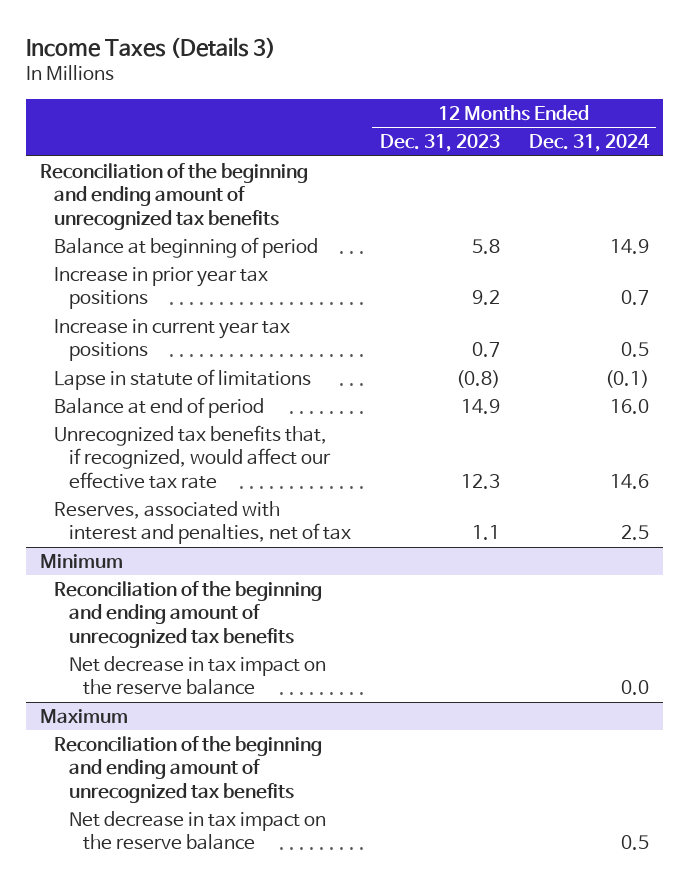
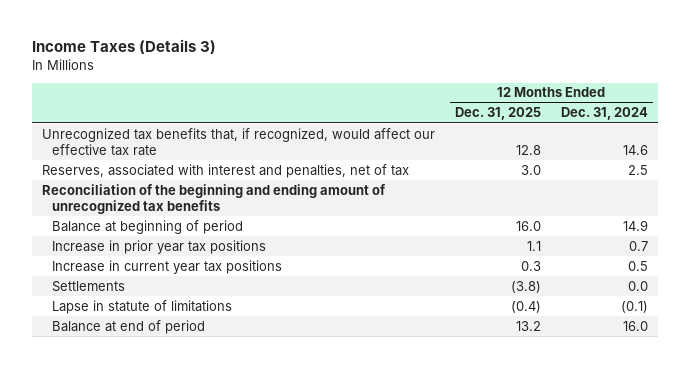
- | 12 Months Ended Dec. 31, 2023 | 12 Months Ended Dec. 31, 2024
+ | 12 Months Ended Dec. 31, 2025 | 12 Months Ended Dec. 31, 2024
moved up: Unrecognized tax benefits that, if recognized, would affect our effective tax rate | 12.8 | 14.6
moved up: Reserves, associated with interest and penalties, net of tax | 3.0 | 2.5
+ Settlements | (3.8) | 0.0
- Minimum
- Reconciliation of the beginning and ending amount of unrecognized tax benefits
- Net decrease in tax impact on the reserve balance | | 0.0
- Maximum
- Reconciliation of the beginning and ending amount of unrecognized tax benefits
- Net decrease in tax impact on the reserve balance | | 0.5

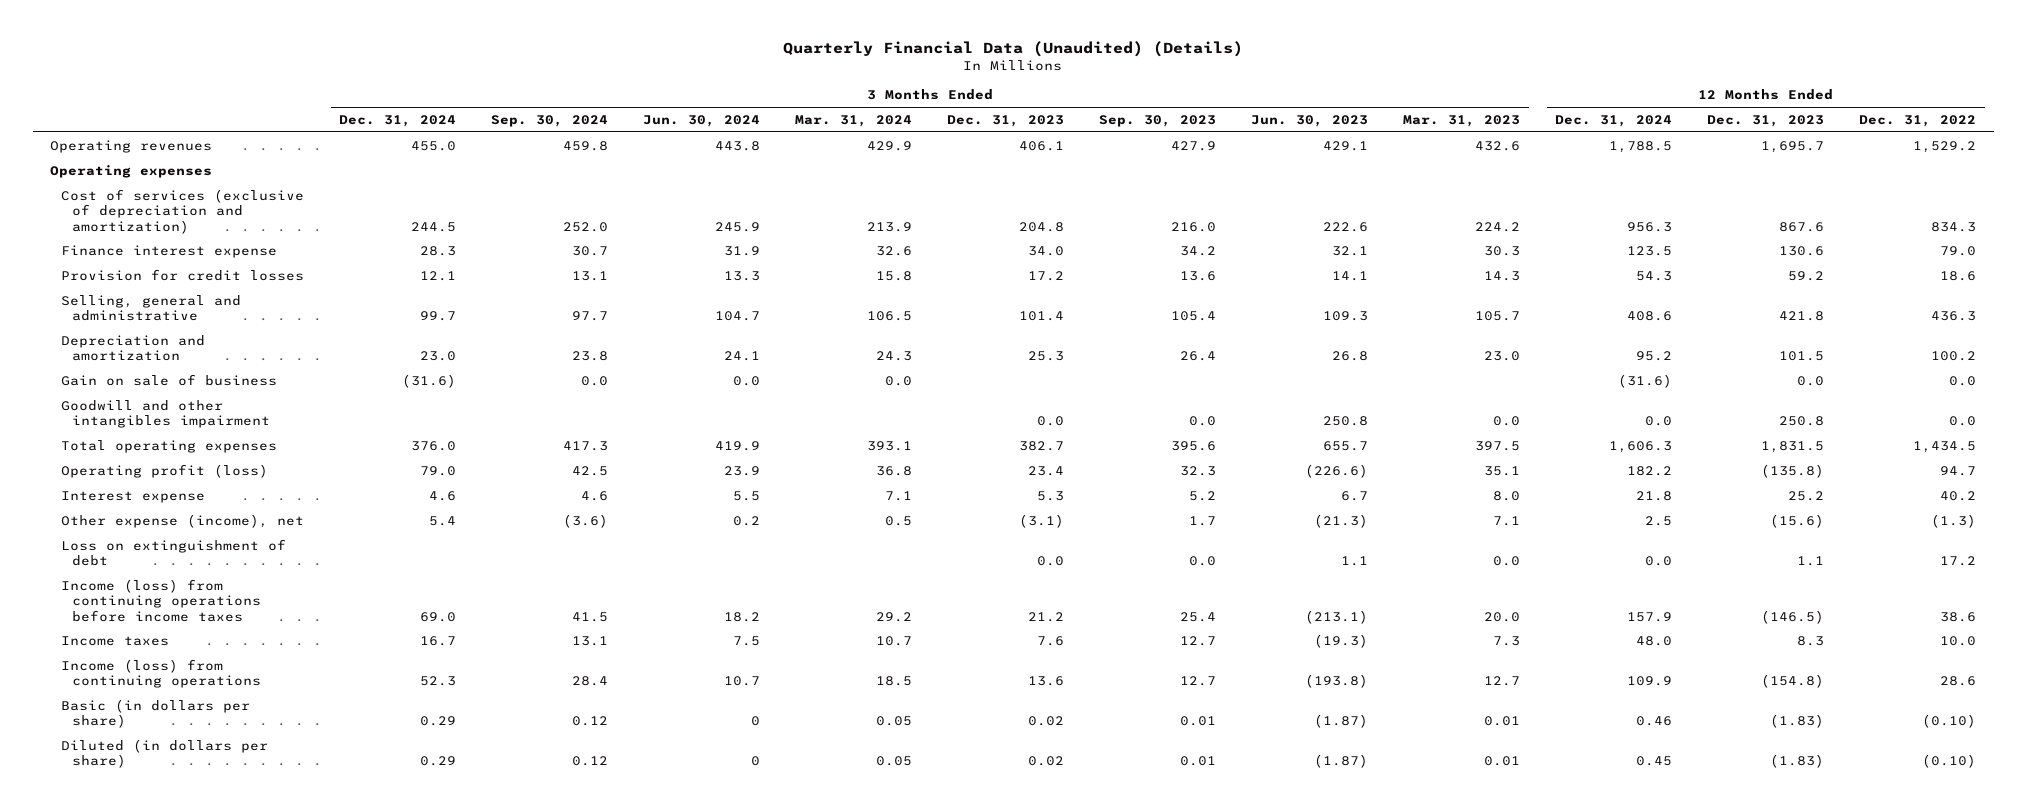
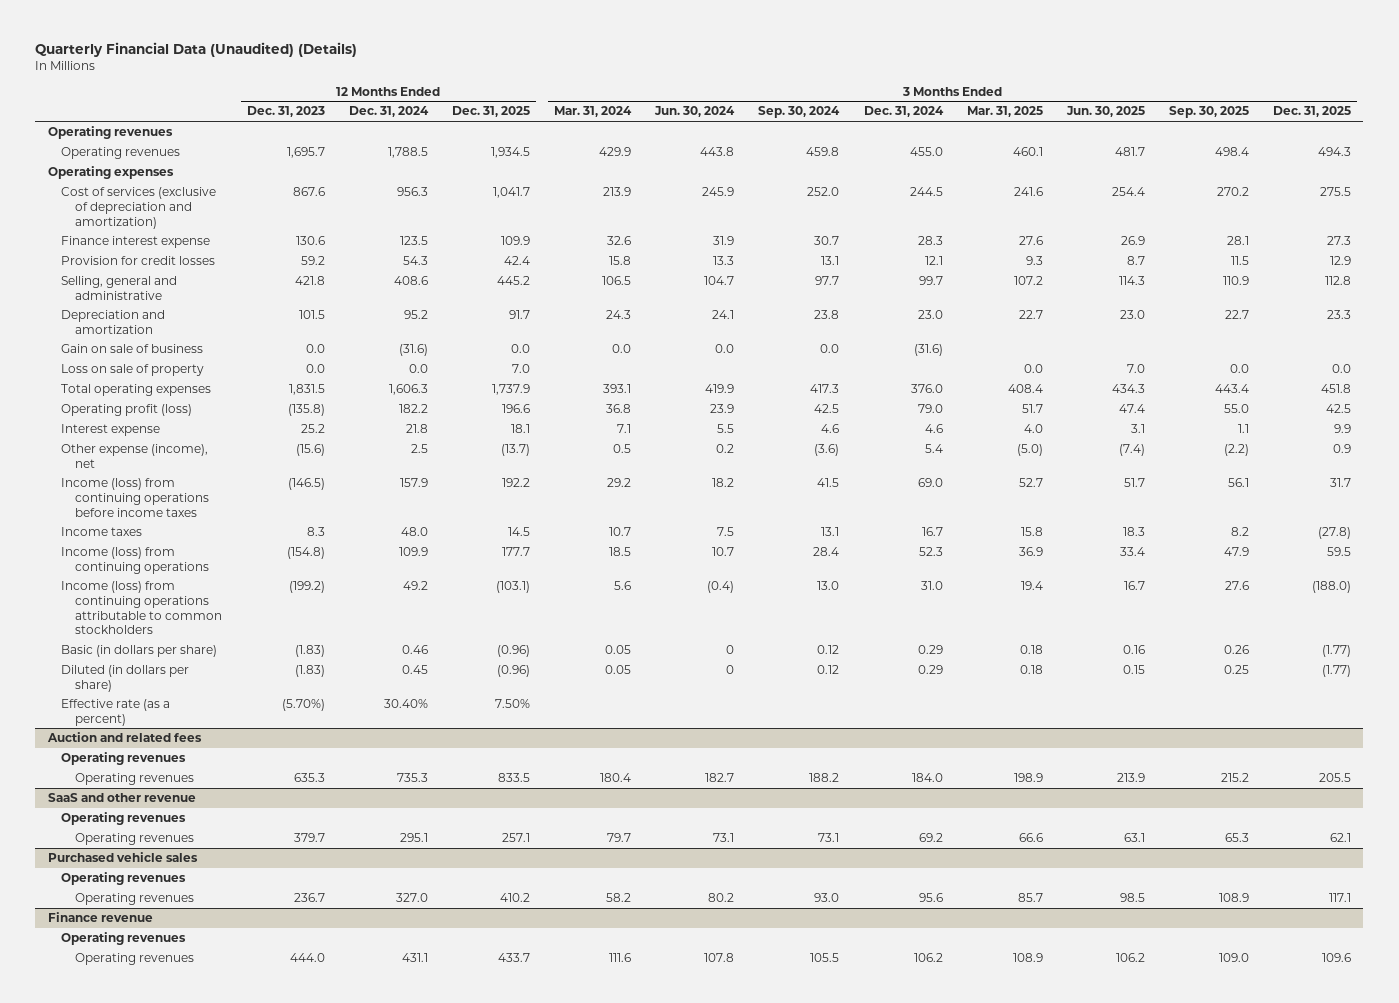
- | 3 Months Ended Dec. 31, 2024 | 3 Months Ended Sep. 30, 2024 | 3 Months Ended Jun. 30, 2024 | 3 Months Ended Mar. 31, 2024 | 3 Months Ended Dec. 31, 2023 | 3 Months Ended Sep. 30, 2023 | 3 Months Ended Jun. 30, 2023 | 3 Months Ended Mar. 31, 2023 | 12 Months Ended Dec. 31, 2024 | 12 Months Ended Dec. 31, 2023 | 12 Months Ended Dec. 31, 2022
+ | 12 Months Ended Dec. 31, 2023 | 12 Months Ended Dec. 31, 2024 | 12 Months Ended Dec. 31, 2025 | 3 Months Ended Mar. 31, 2024 | 3 Months Ended Jun. 30, 2024 | 3 Months Ended Sep. 30, 2024 | 3 Months Ended Dec. 31, 2024 | 3 Months Ended Mar. 31, 2025 | 3 Months Ended Jun. 30, 2025 | 3 Months Ended Sep. 30, 2025 | 3 Months Ended Dec. 31, 2025
+ Operating revenues
- Goodwill and other intangibles impairment | | | | | 0.0 | 0.0 | 250.8 | 0.0 | 0.0 | 250.8 | 0.0
+ Loss on sale of property | 0.0 | 0.0 | 7.0 | | | | | 0.0 | 7.0 | 0.0 | 0.0
- Loss on extinguishment of debt | | | | | 0.0 | 0.0 | 1.1 | 0.0 | 0.0 | 1.1 | 17.2
+ Income (loss) from continuing operations attributable to common stockholders | (199.2) | 49.2 | (103.1) | 5.6 | (0.4) | 13.0 | 31.0 | 19.4 | 16.7 | 27.6 | (188.0)
+ Effective rate (as a percent) | (5.70%) | 30.40% | 7.50% | | | | | | | |
+ Auction and related fees
+ Operating revenues
+ Operating revenues | 635.3 | 735.3 | 833.5 | 180.4 | 182.7 | 188.2 | 184.0 | 198.9 | 213.9 | 215.2 | 205.5
+ SaaS and other revenue
+ Operating revenues
+ Operating revenues | 379.7 | 295.1 | 257.1 | 79.7 | 73.1 | 73.1 | 69.2 | 66.6 | 63.1 | 65.3 | 62.1
+ Purchased vehicle sales
+ Operating revenues
+ Operating revenues | 236.7 | 327.0 | 410.2 | 58.2 | 80.2 | 93.0 | 95.6 | 85.7 | 98.5 | 108.9 | 117.1
+ Finance revenue
+ Operating revenues
+ Operating revenues | 444.0 | 431.1 | 433.7 | 111.6 | 107.8 | 105.5 | 106.2 | 108.9 | 106.2 | 109.0 | 109.6

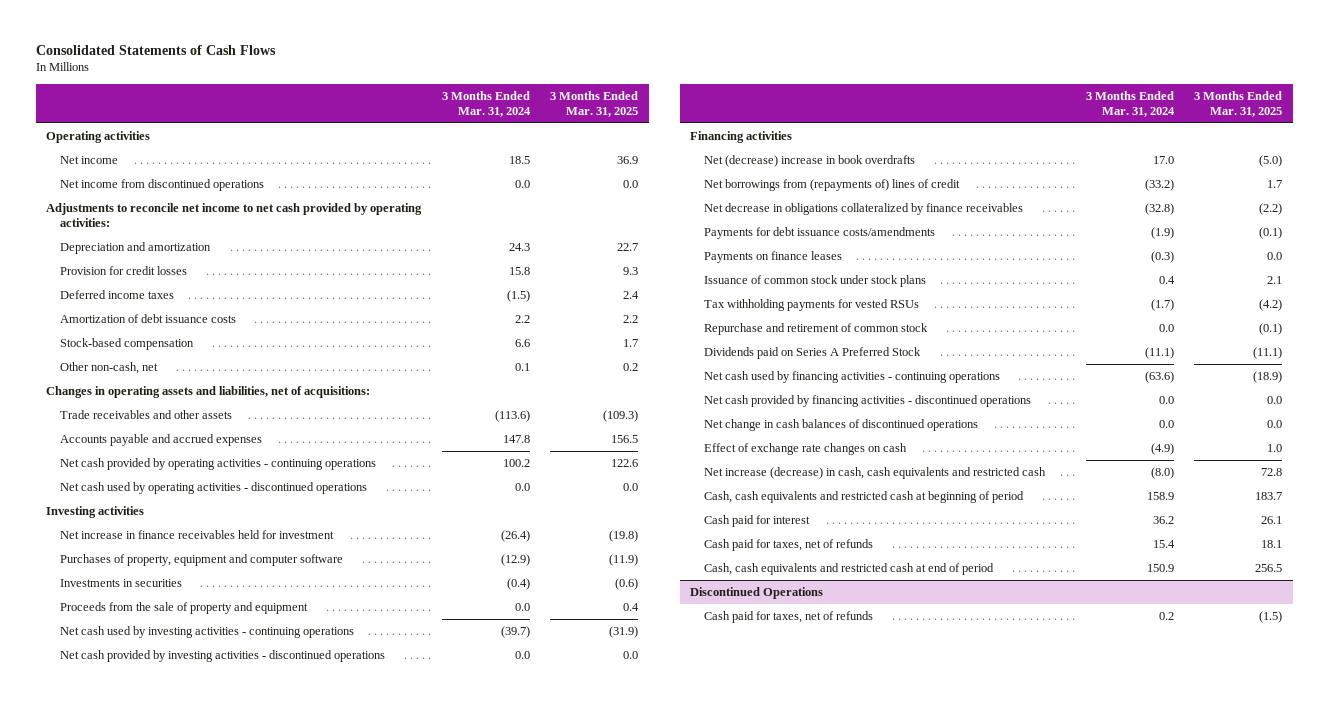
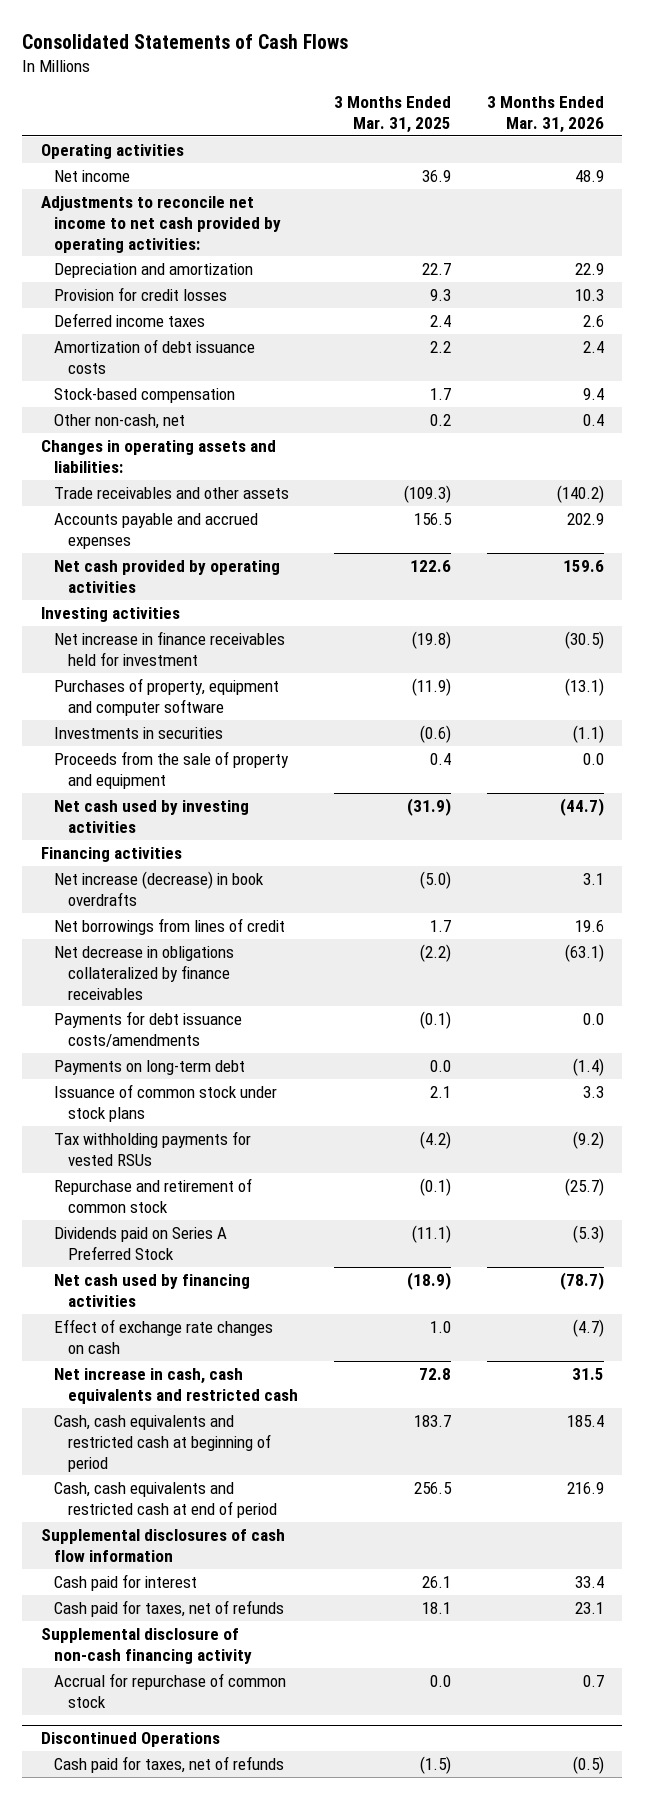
- | 3 Months Ended Mar. 31, 2024 | 3 Months Ended Mar. 31, 2025
+ | 3 Months Ended Mar. 31, 2025 | 3 Months Ended Mar. 31, 2026
- Net income from discontinued operations | 0.0 | 0.0
- Changes in operating assets and liabilities, net of acquisitions:
+ Changes in operating assets and liabilities:
- Net cash provided by operating activities - continuing operations | 100.2 | 122.6
- Net cash used by operating activities - discontinued operations | 0.0 | 0.0
+ Net cash provided by operating activities | 122.6 | 159.6
- Net cash used by investing activities - continuing operations | (39.7) | (31.9)
- Net cash provided by investing activities - discontinued operations | 0.0 | 0.0
+ Net cash used by investing activities | (31.9) | (44.7)
- Net (decrease) increase in book overdrafts | 17.0 | (5.0)
- Net borrowings from (repayments of) lines of credit | (33.2) | 1.7
+ Net increase (decrease) in book overdrafts | (5.0) | 3.1
+ Net borrowings from lines of credit | 1.7 | 19.6
- Payments on finance leases | (0.3) | 0.0
+ Payments on long-term debt | 0.0 | (1.4)
- Net cash used by financing activities - continuing operations | (63.6) | (18.9)
- Net cash provided by financing activities - discontinued operations | 0.0 | 0.0
- Net change in cash balances of discontinued operations | 0.0 | 0.0
+ Net cash used by financing activities | (18.9) | (78.7)
- Net increase (decrease) in cash, cash equivalents and restricted cash | (8.0) | 72.8
+ Net increase in cash, cash equivalents and restricted cash | 72.8 | 31.5
moved up: Cash, cash equivalents and restricted cash at end of period | 256.5 | 216.9
+ Supplemental disclosures of cash flow information
+ Supplemental disclosure of non-cash financing activity
+ Accrual for repurchase of common stock | 0.0 | 0.7

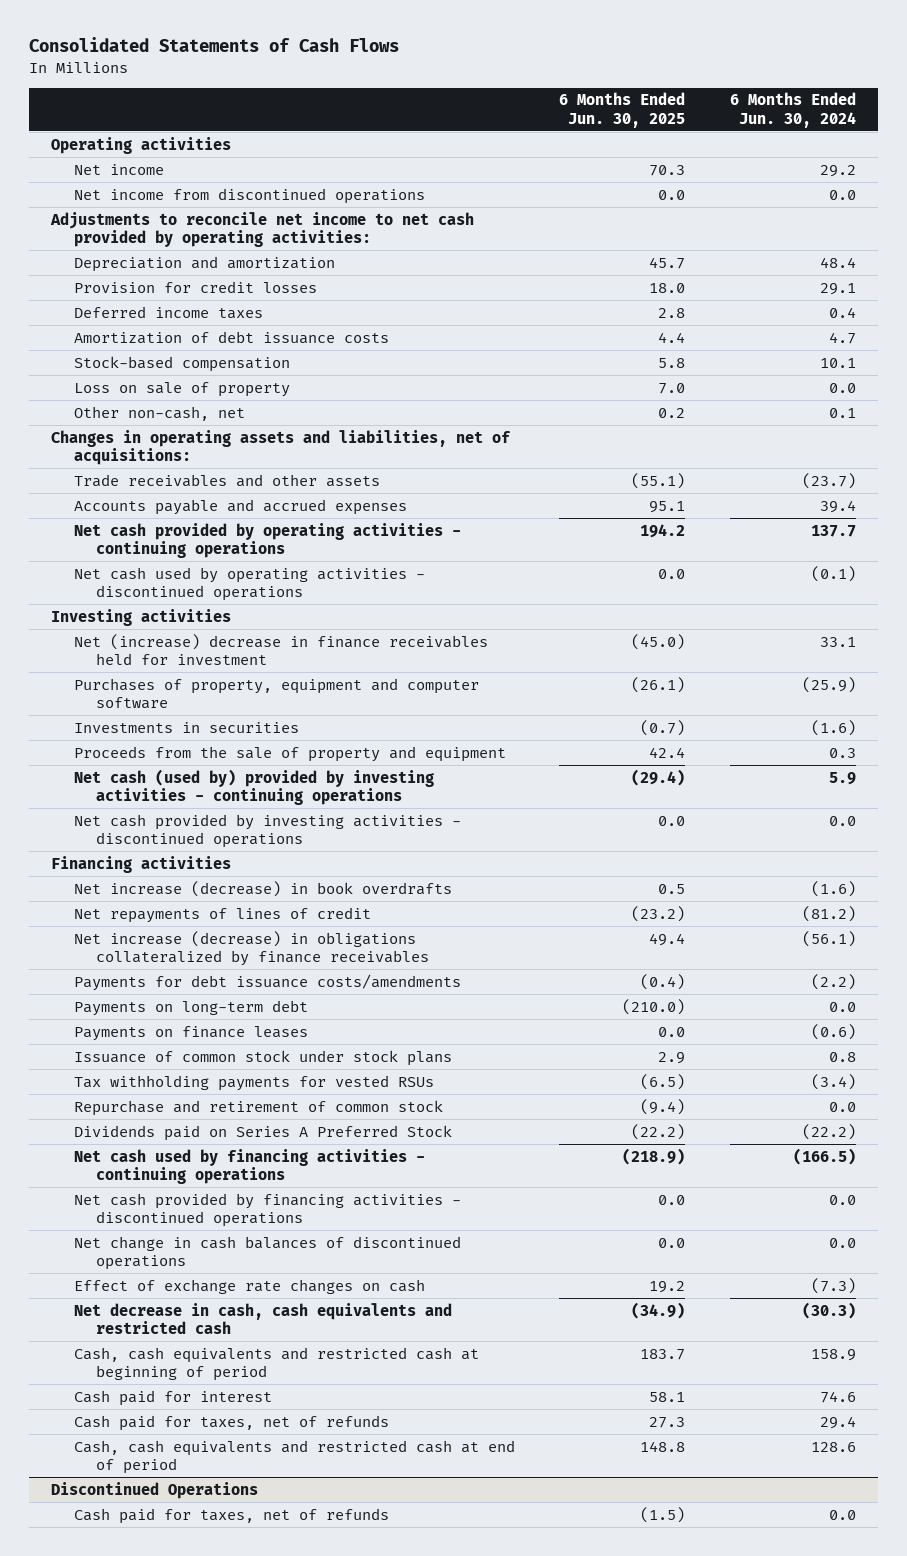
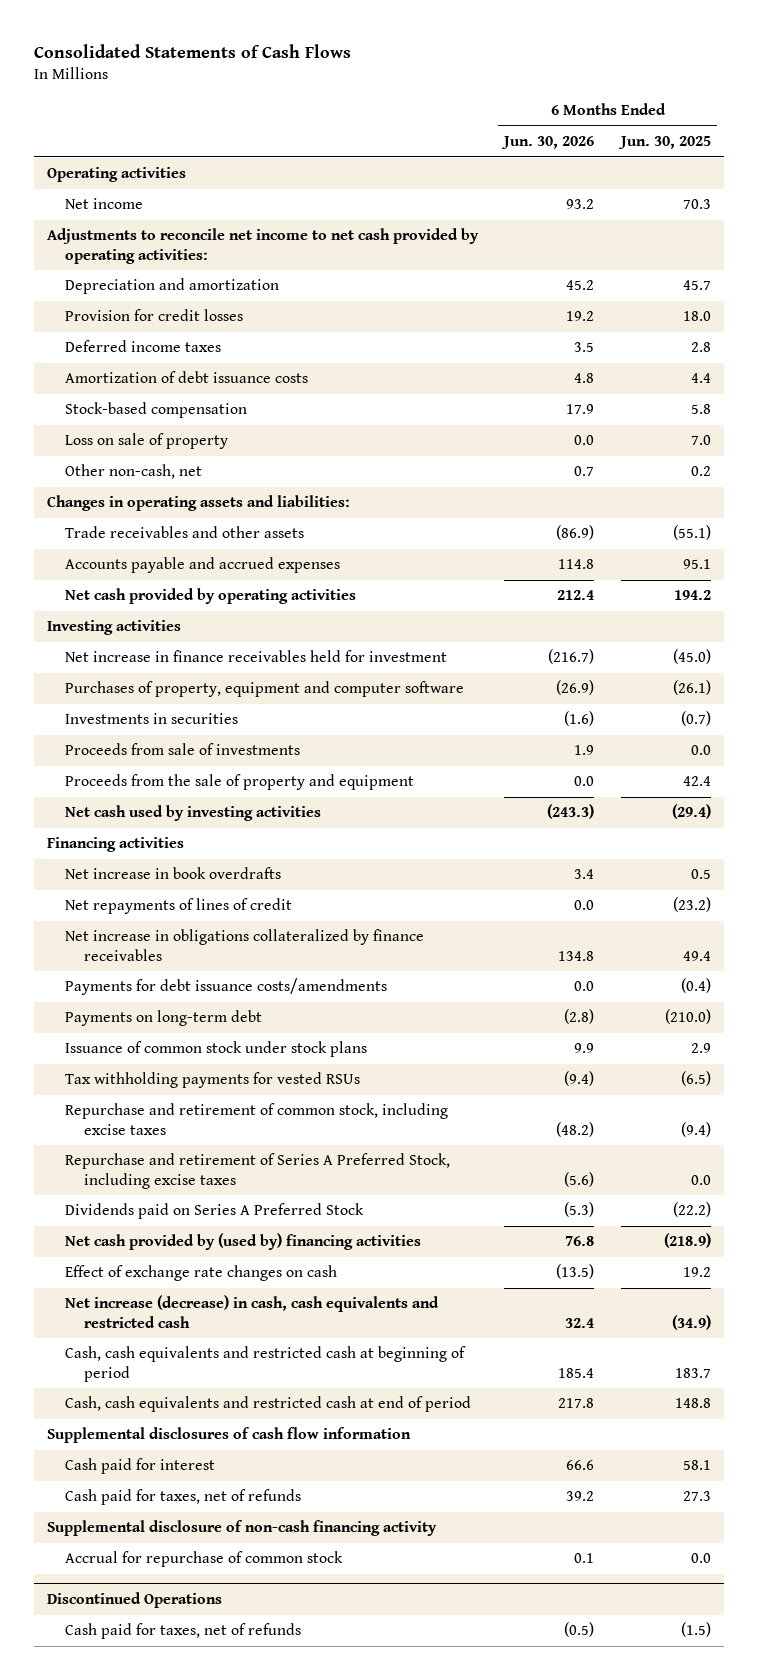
- | 6 Months Ended Jun. 30, 2025 | 6 Months Ended Jun. 30, 2024
+ | 6 Months Ended Jun. 30, 2026 | 6 Months Ended Jun. 30, 2025
- Net income from discontinued operations | 0.0 | 0.0
- Changes in operating assets and liabilities, net of acquisitions:
+ Changes in operating assets and liabilities:
- Net cash provided by operating activities - continuing operations | 194.2 | 137.7
- Net cash used by operating activities - discontinued operations | 0.0 | (0.1)
+ Net cash provided by operating activities | 212.4 | 194.2
- Net (increase) decrease in finance receivables held for investment | (45.0) | 33.1
+ Net increase in finance receivables held for investment | (216.7) | (45.0)
+ Proceeds from sale of investments | 1.9 | 0.0
- Net cash (used by) provided by investing activities - continuing operations | (29.4) | 5.9
- Net cash provided by investing activities - discontinued operations | 0.0 | 0.0
+ Net cash used by investing activities | (243.3) | (29.4)
- Net increase (decrease) in book overdrafts | 0.5 | (1.6)
+ Net increase in book overdrafts | 3.4 | 0.5
- Net increase (decrease) in obligations collateralized by finance receivables | 49.4 | (56.1)
+ Net increase in obligations collateralized by finance receivables | 134.8 | 49.4
- Payments on finance leases | 0.0 | (0.6)
- Repurchase and retirement of common stock | (9.4) | 0.0
+ Repurchase and retirement of common stock, including excise taxes | (48.2) | (9.4)
+ Repurchase and retirement of Series A Preferred Stock, including excise taxes | (5.6) | 0.0
- Net cash used by financing activities - continuing operations | (218.9) | (166.5)
- Net cash provided by financing activities - discontinued operations | 0.0 | 0.0
- Net change in cash balances of discontinued operations | 0.0 | 0.0
+ Net cash provided by (used by) financing activities | 76.8 | (218.9)
- Net decrease in cash, cash equivalents and restricted cash | (34.9) | (30.3)
+ Net increase (decrease) in cash, cash equivalents and restricted cash | 32.4 | (34.9)
moved up: Cash, cash equivalents and restricted cash at end of period | 217.8 | 148.8
+ Supplemental disclosures of cash flow information
+ Supplemental disclosure of non-cash financing activity
+ Accrual for repurchase of common stock | 0.1 | 0.0

